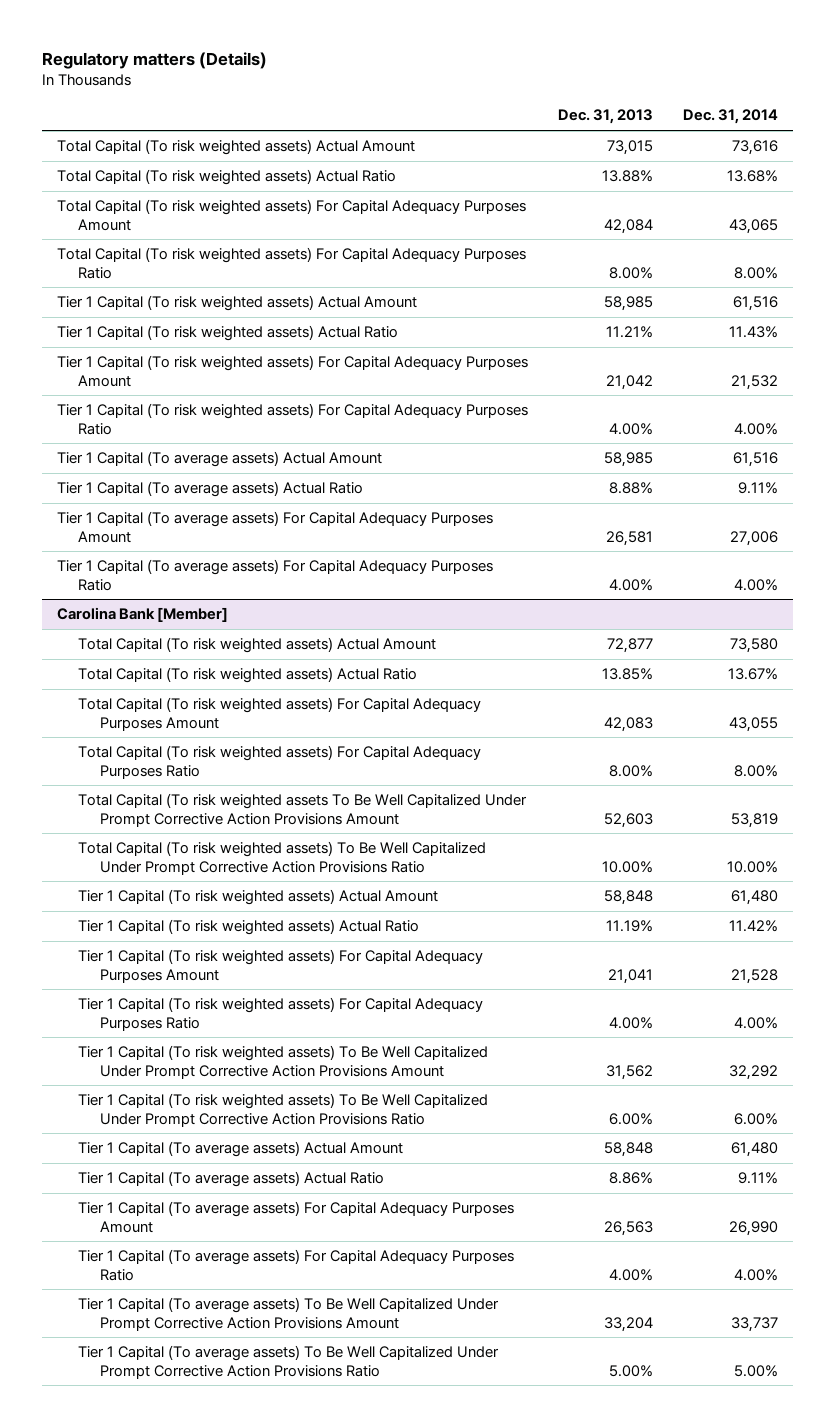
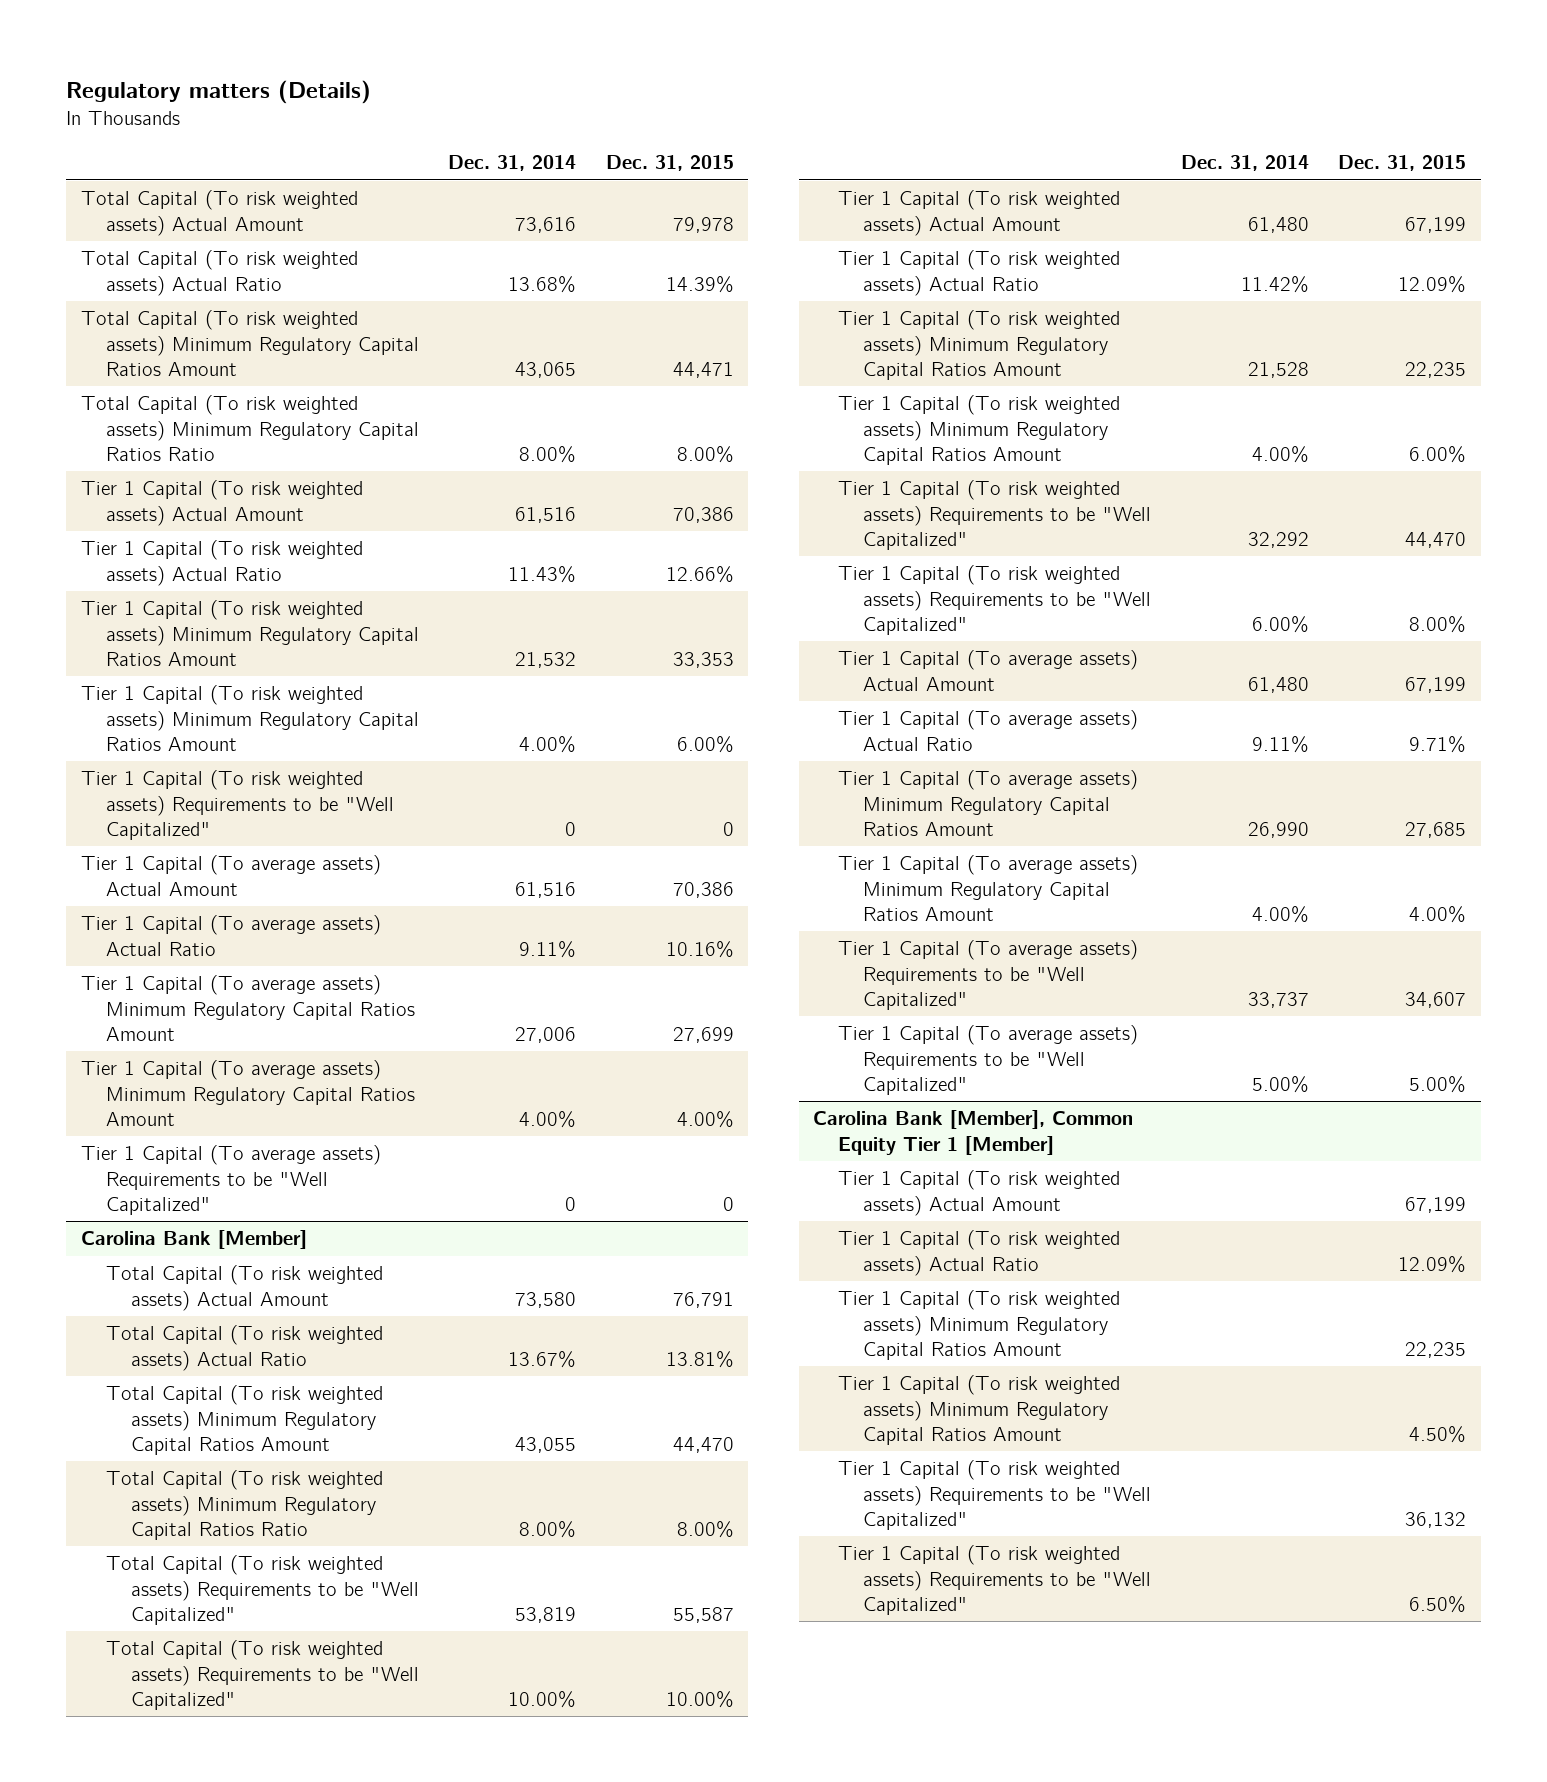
- | Dec. 31, 2013 | Dec. 31, 2014
+ | Dec. 31, 2014 | Dec. 31, 2015
- Total Capital (To risk weighted assets) For Capital Adequacy Purposes Amount | 42,084 | 43,065
- Total Capital (To risk weighted assets) For Capital Adequacy Purposes Ratio | 8.00% | 8.00%
+ Total Capital (To risk weighted assets) Minimum Regulatory Capital Ratios Amount | 43,065 | 44,471
+ Total Capital (To risk weighted assets) Minimum Regulatory Capital Ratios Ratio | 8.00% | 8.00%
- Tier 1 Capital (To risk weighted assets) For Capital Adequacy Purposes Amount | 21,042 | 21,532
- Tier 1 Capital (To risk weighted assets) For Capital Adequacy Purposes Ratio | 4.00% | 4.00%
+ Tier 1 Capital (To risk weighted assets) Minimum Regulatory Capital Ratios Amount | 21,532 | 33,353
+ Tier 1 Capital (To risk weighted assets) Minimum Regulatory Capital Ratios Amount | 4.00% | 6.00%
+ Tier 1 Capital (To risk weighted assets) Requirements to be "Well Capitalized" | 0 | 0
- Tier 1 Capital (To average assets) For Capital Adequacy Purposes Amount | 26,581 | 27,006
- Tier 1 Capital (To average assets) For Capital Adequacy Purposes Ratio | 4.00% | 4.00%
+ Tier 1 Capital (To average assets) Minimum Regulatory Capital Ratios Amount | 27,006 | 27,699
+ Tier 1 Capital (To average assets) Minimum Regulatory Capital Ratios Amount | 4.00% | 4.00%
+ Tier 1 Capital (To average assets) Requirements to be "Well Capitalized" | 0 | 0
@ Carolina Bank [Member]
- Total Capital (To risk weighted assets) For Capital Adequacy Purposes Amount | 42,083 | 43,055
- Total Capital (To risk weighted assets) For Capital Adequacy Purposes Ratio | 8.00% | 8.00%
- Total Capital (To risk weighted assets To Be Well Capitalized Under Prompt Corrective Action Provisions Amount | 52,603 | 53,819
- Total Capital (To risk weighted assets) To Be Well Capitalized Under Prompt Corrective Action Provisions Ratio | 10.00% | 10.00%
+ Total Capital (To risk weighted assets) Minimum Regulatory Capital Ratios Amount | 43,055 | 44,470
+ Total Capital (To risk weighted assets) Minimum Regulatory Capital Ratios Ratio | 8.00% | 8.00%
+ Total Capital (To risk weighted assets) Requirements to be "Well Capitalized" | 53,819 | 55,587
+ Total Capital (To risk weighted assets) Requirements to be "Well Capitalized" | 10.00% | 10.00%
- Tier 1 Capital (To risk weighted assets) For Capital Adequacy Purposes Amount | 21,041 | 21,528
- Tier 1 Capital (To risk weighted assets) For Capital Adequacy Purposes Ratio | 4.00% | 4.00%
- Tier 1 Capital (To risk weighted assets) To Be Well Capitalized Under Prompt Corrective Action Provisions Amount | 31,562 | 32,292
- Tier 1 Capital (To risk weighted assets) To Be Well Capitalized Under Prompt Corrective Action Provisions Ratio | 6.00% | 6.00%
+ Tier 1 Capital (To risk weighted assets) Minimum Regulatory Capital Ratios Amount | 21,528 | 22,235
+ Tier 1 Capital (To risk weighted assets) Minimum Regulatory Capital Ratios Amount | 4.00% | 6.00%
+ Tier 1 Capital (To risk weighted assets) Requirements to be "Well Capitalized" | 32,292 | 44,470
+ Tier 1 Capital (To risk weighted assets) Requirements to be "Well Capitalized" | 6.00% | 8.00%
- Tier 1 Capital (To average assets) For Capital Adequacy Purposes Amount | 26,563 | 26,990
- Tier 1 Capital (To average assets) For Capital Adequacy Purposes Ratio | 4.00% | 4.00%
- Tier 1 Capital (To average assets) To Be Well Capitalized Under Prompt Corrective Action Provisions Amount | 33,204 | 33,737
- Tier 1 Capital (To average assets) To Be Well Capitalized Under Prompt Corrective Action Provisions Ratio | 5.00% | 5.00%
+ Tier 1 Capital (To average assets) Minimum Regulatory Capital Ratios Amount | 26,990 | 27,685
+ Tier 1 Capital (To average assets) Minimum Regulatory Capital Ratios Amount | 4.00% | 4.00%
+ Tier 1 Capital (To average assets) Requirements to be "Well Capitalized" | 33,737 | 34,607
+ Tier 1 Capital (To average assets) Requirements to be "Well Capitalized" | 5.00% | 5.00%
+ Carolina Bank [Member], Common Equity Tier 1 [Member]
+ Tier 1 Capital (To risk weighted assets) Actual Amount | | 67,199
+ Tier 1 Capital (To risk weighted assets) Actual Ratio | | 12.09%
+ Tier 1 Capital (To risk weighted assets) Minimum Regulatory Capital Ratios Amount | | 22,235
+ Tier 1 Capital (To risk weighted assets) Minimum Regulatory Capital Ratios Amount | | 4.50%
+ Tier 1 Capital (To risk weighted assets) Requirements to be "Well Capitalized" | | 36,132
+ Tier 1 Capital (To risk weighted assets) Requirements to be "Well Capitalized" | | 6.50%

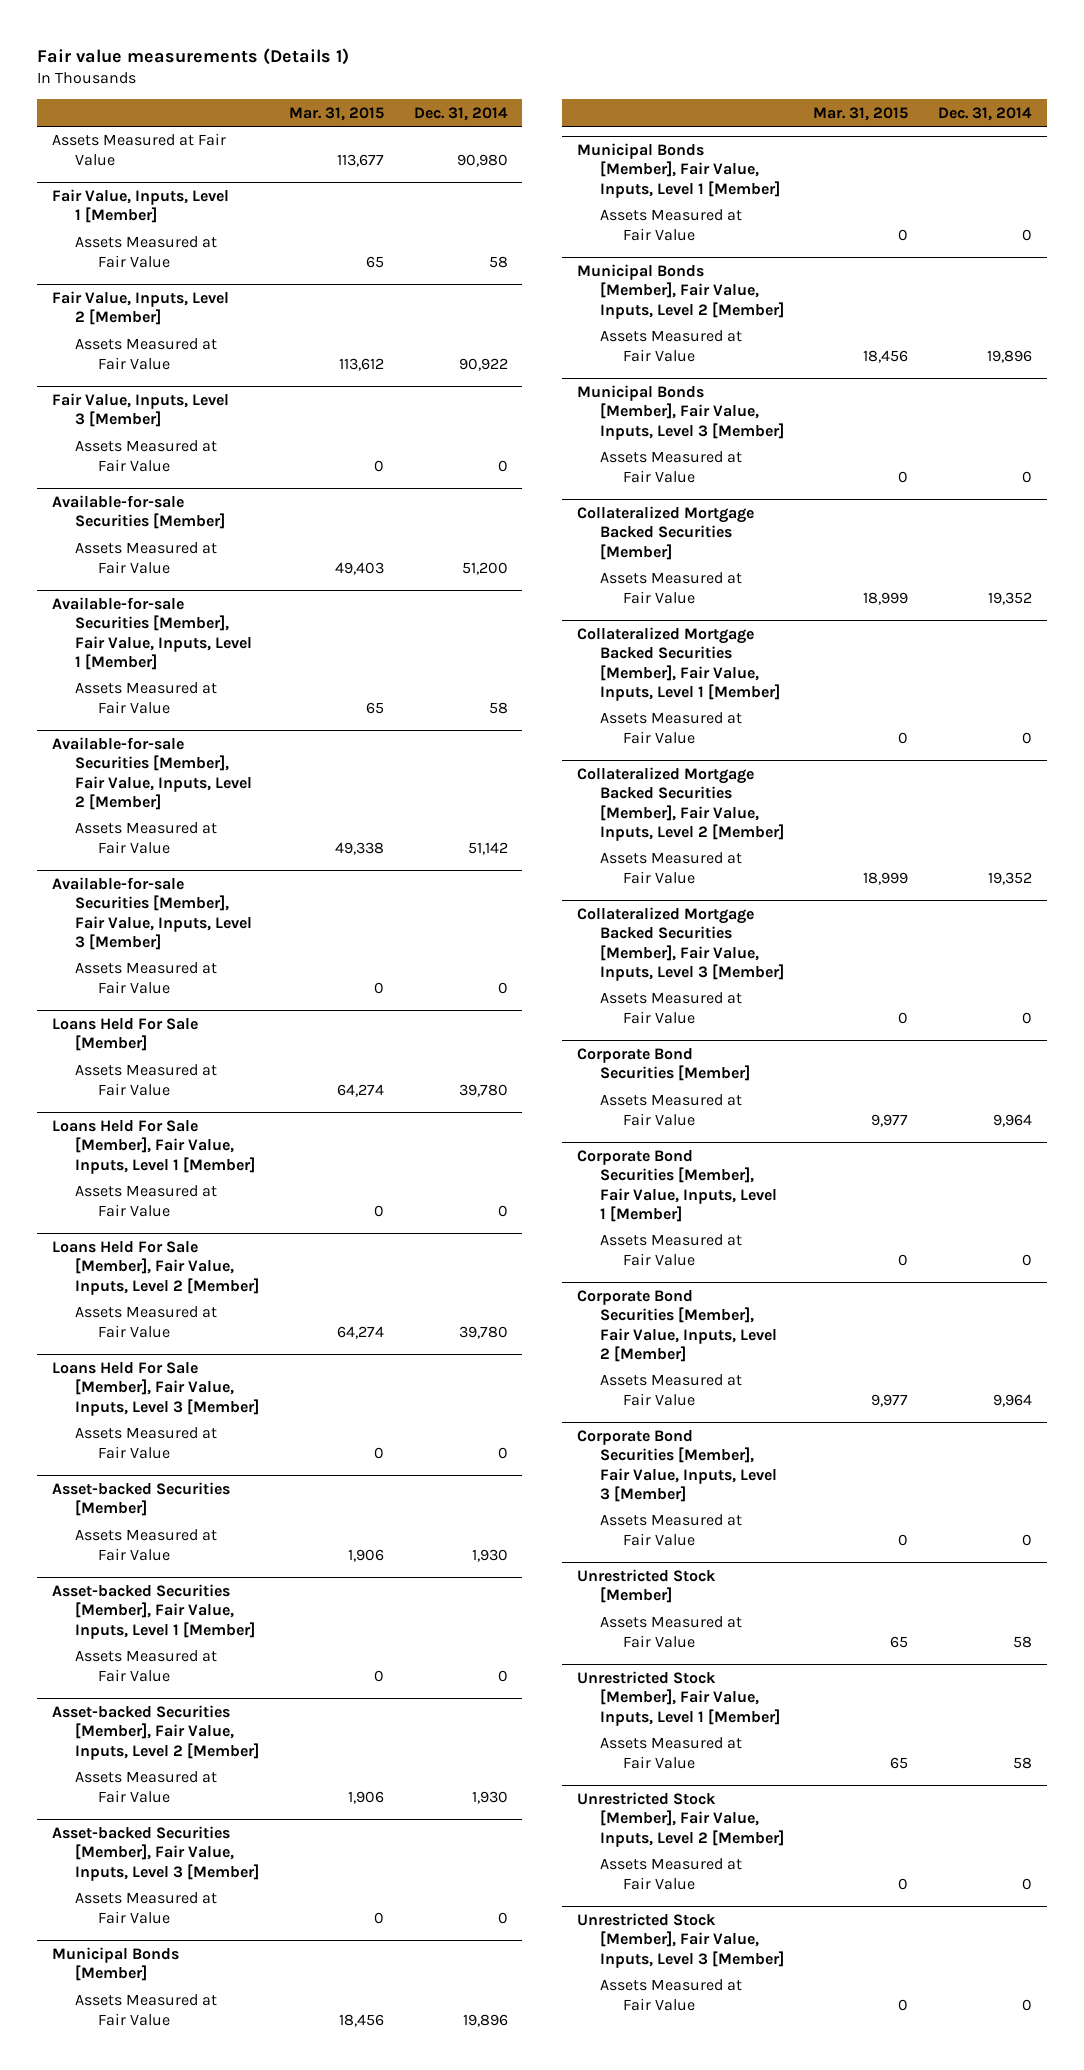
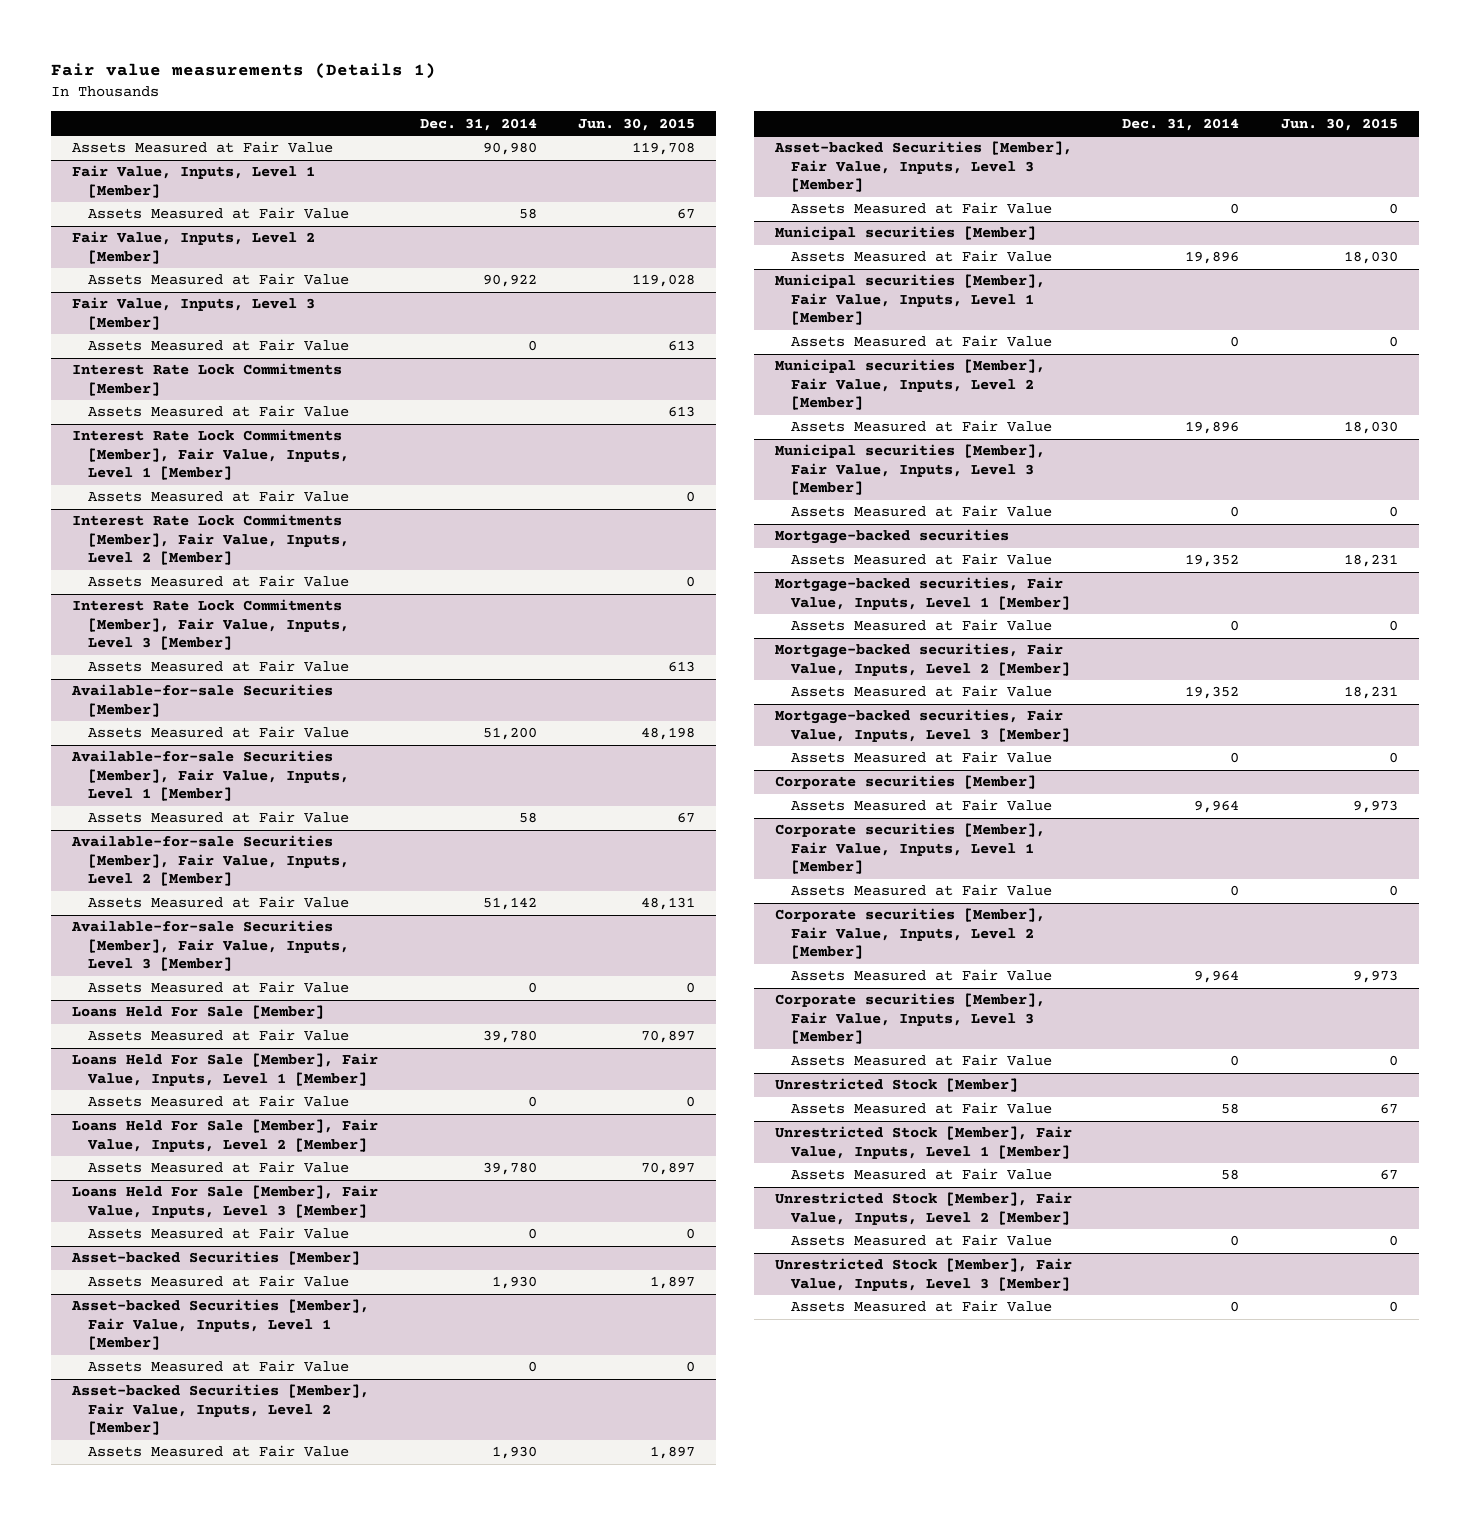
- | Mar. 31, 2015 | Dec. 31, 2014
+ | Dec. 31, 2014 | Jun. 30, 2015
+ Interest Rate Lock Commitments [Member]
+ Assets Measured at Fair Value | | 613
+ Interest Rate Lock Commitments [Member], Fair Value, Inputs, Level 1 [Member]
+ Assets Measured at Fair Value | | 0
+ Interest Rate Lock Commitments [Member], Fair Value, Inputs, Level 2 [Member]
+ Assets Measured at Fair Value | | 0
+ Interest Rate Lock Commitments [Member], Fair Value, Inputs, Level 3 [Member]
+ Assets Measured at Fair Value | | 613
- Municipal Bonds [Member]
+ Municipal securities [Member]
- Municipal Bonds [Member], Fair Value, Inputs, Level 1 [Member]
+ Municipal securities [Member], Fair Value, Inputs, Level 1 [Member]
- Municipal Bonds [Member], Fair Value, Inputs, Level 2 [Member]
+ Municipal securities [Member], Fair Value, Inputs, Level 2 [Member]
- Municipal Bonds [Member], Fair Value, Inputs, Level 3 [Member]
+ Municipal securities [Member], Fair Value, Inputs, Level 3 [Member]
- Collateralized Mortgage Backed Securities [Member]
+ Mortgage-backed securities
- Collateralized Mortgage Backed Securities [Member], Fair Value, Inputs, Level 1 [Member]
+ Mortgage-backed securities, Fair Value, Inputs, Level 1 [Member]
- Collateralized Mortgage Backed Securities [Member], Fair Value, Inputs, Level 2 [Member]
+ Mortgage-backed securities, Fair Value, Inputs, Level 2 [Member]
- Collateralized Mortgage Backed Securities [Member], Fair Value, Inputs, Level 3 [Member]
+ Mortgage-backed securities, Fair Value, Inputs, Level 3 [Member]
- Corporate Bond Securities [Member]
+ Corporate securities [Member]
- Corporate Bond Securities [Member], Fair Value, Inputs, Level 1 [Member]
+ Corporate securities [Member], Fair Value, Inputs, Level 1 [Member]
- Corporate Bond Securities [Member], Fair Value, Inputs, Level 2 [Member]
+ Corporate securities [Member], Fair Value, Inputs, Level 2 [Member]
- Corporate Bond Securities [Member], Fair Value, Inputs, Level 3 [Member]
+ Corporate securities [Member], Fair Value, Inputs, Level 3 [Member]

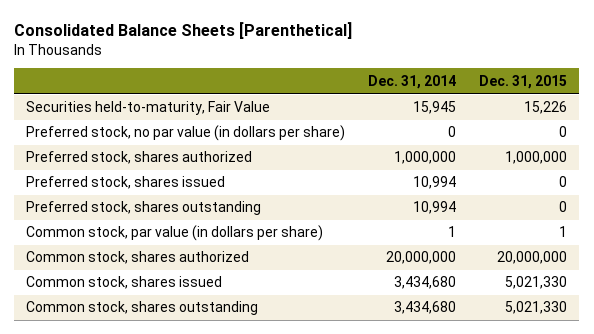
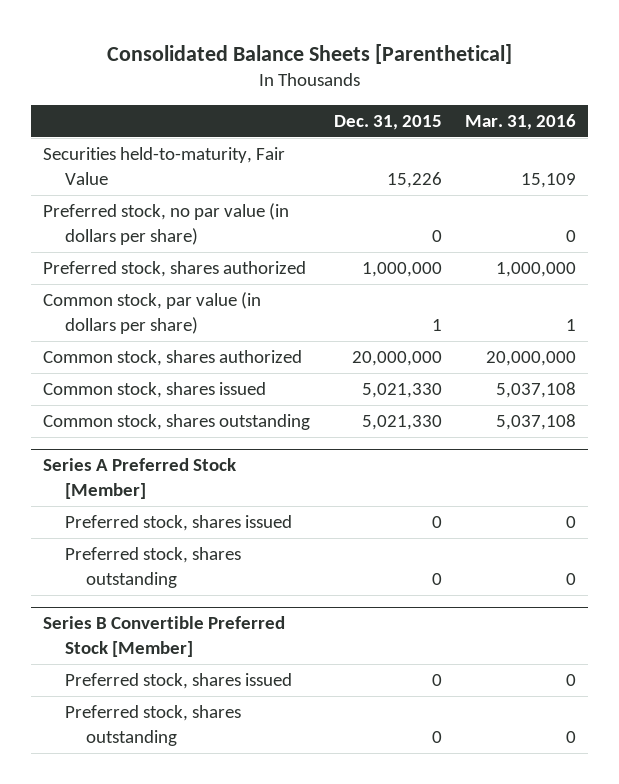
- | Dec. 31, 2014 | Dec. 31, 2015
+ | Dec. 31, 2015 | Mar. 31, 2016
- Preferred stock, shares issued | 10,994 | 0
- Preferred stock, shares outstanding | 10,994 | 0
+ Series A Preferred Stock [Member]
+ Preferred stock, shares issued | 0 | 0
+ Preferred stock, shares outstanding | 0 | 0
+ Series B Convertible Preferred Stock [Member]
+ Preferred stock, shares issued | 0 | 0
+ Preferred stock, shares outstanding | 0 | 0

